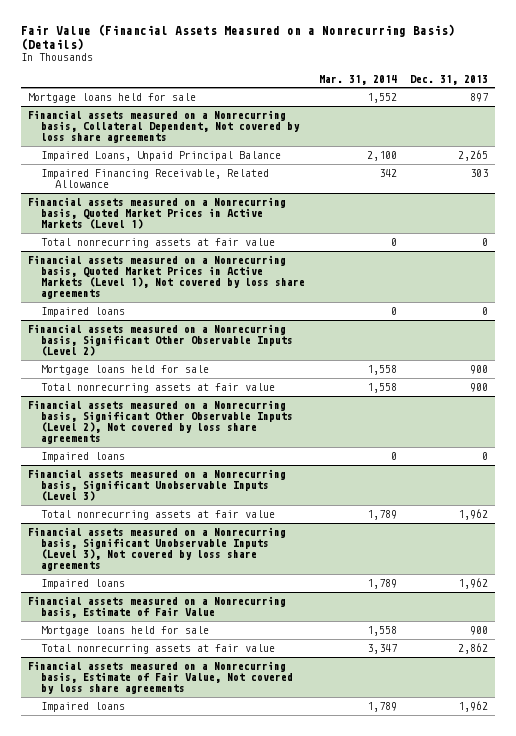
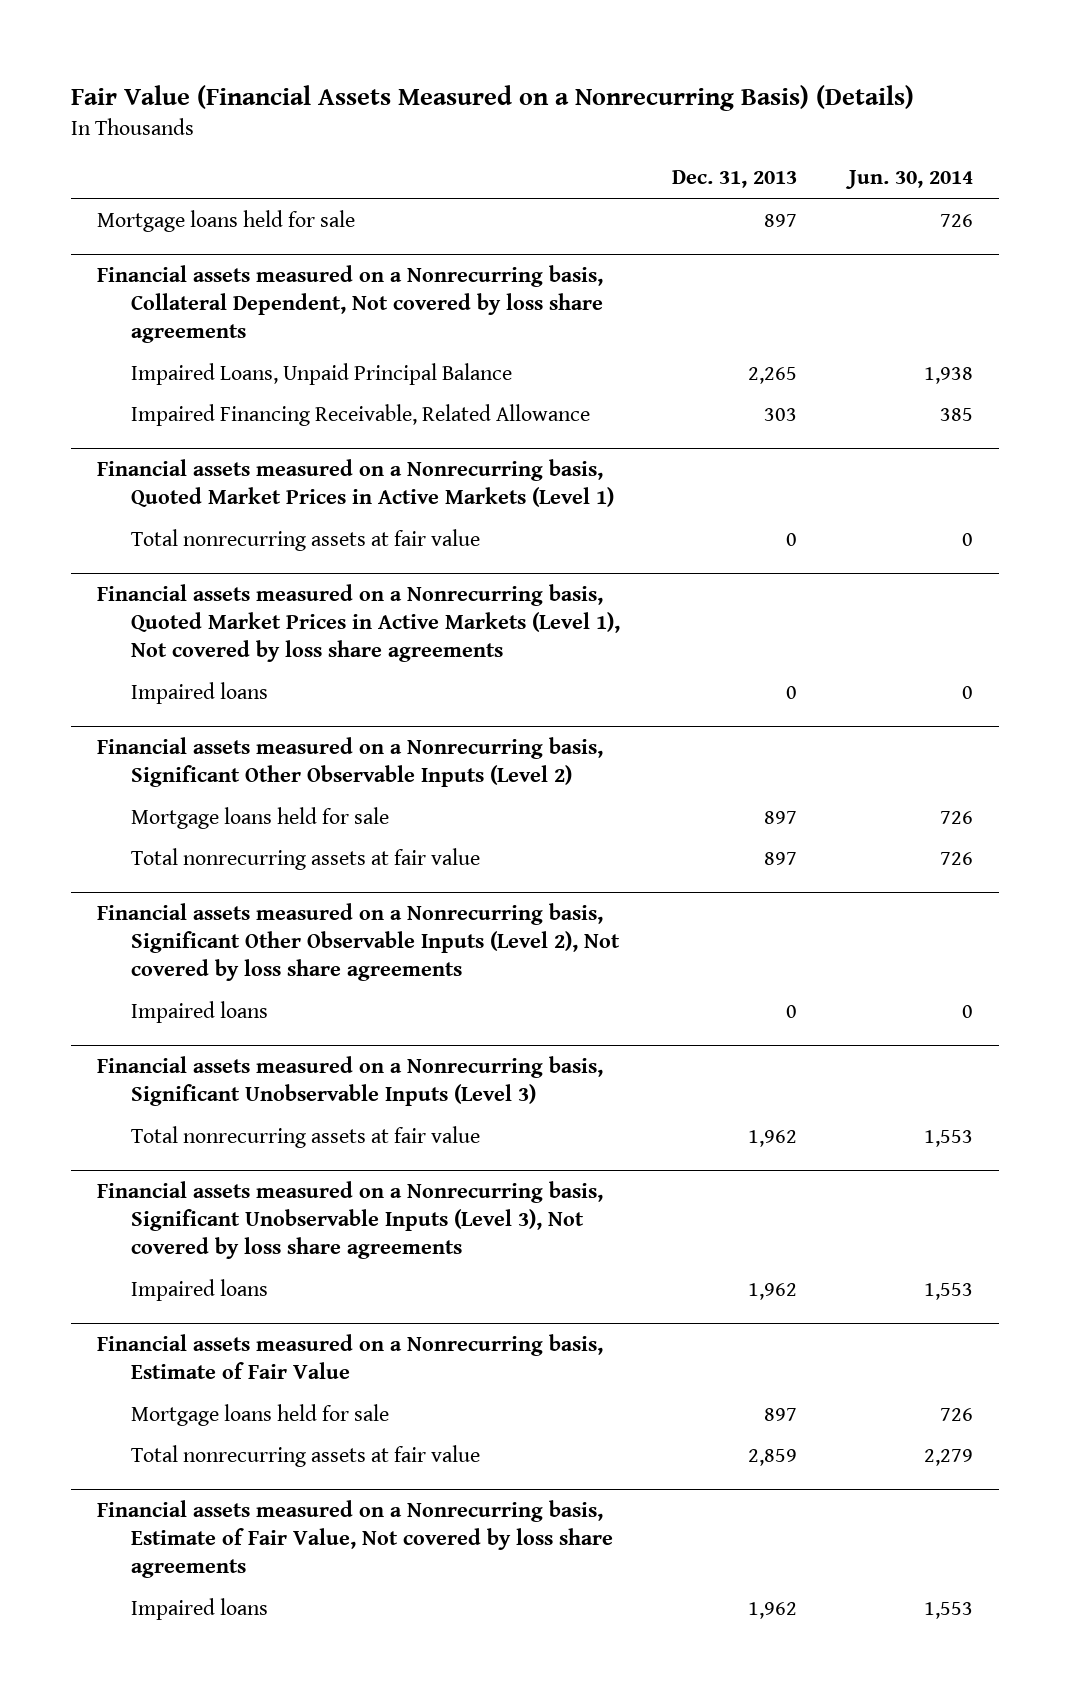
- | Mar. 31, 2014 | Dec. 31, 2013
+ | Dec. 31, 2013 | Jun. 30, 2014
@ Financial assets measured on a Nonrecurring basis, Significant Other Observable Inputs (Level 2)
- Mortgage loans held for sale | 1,558 | 900
- Total nonrecurring assets at fair value | 1,558 | 900
+ Mortgage loans held for sale | 897 | 726
+ Total nonrecurring assets at fair value | 897 | 726
@ Financial assets measured on a Nonrecurring basis, Estimate of Fair Value
- Mortgage loans held for sale | 1,558 | 900
- Total nonrecurring assets at fair value | 3,347 | 2,862
+ Mortgage loans held for sale | 897 | 726
+ Total nonrecurring assets at fair value | 2,859 | 2,279

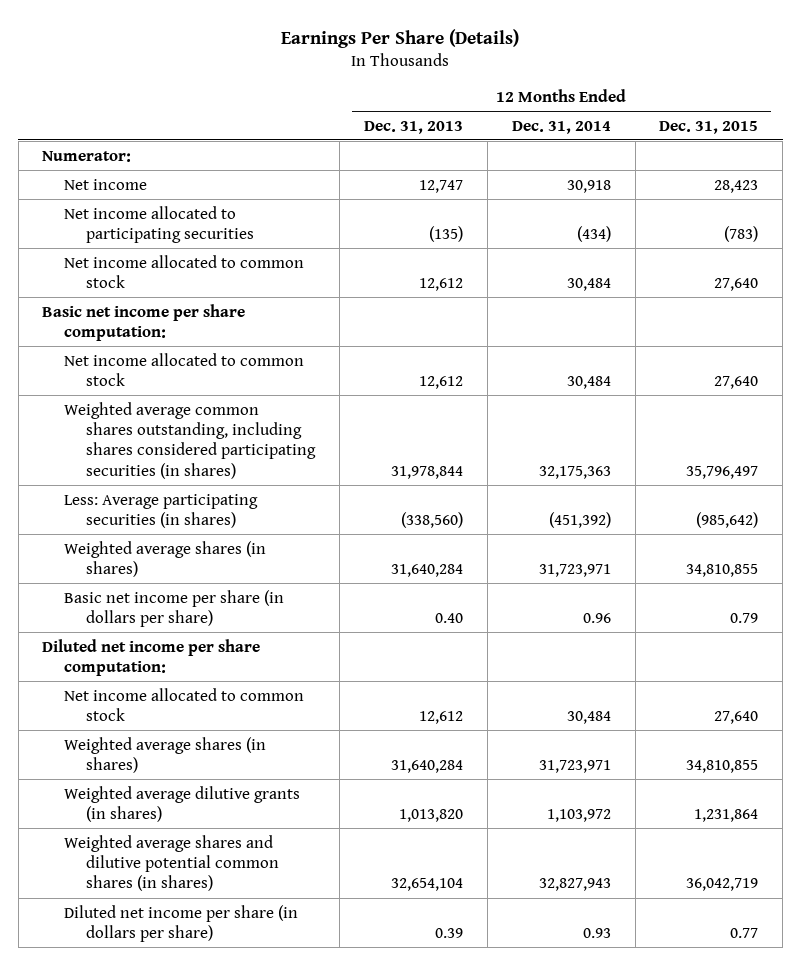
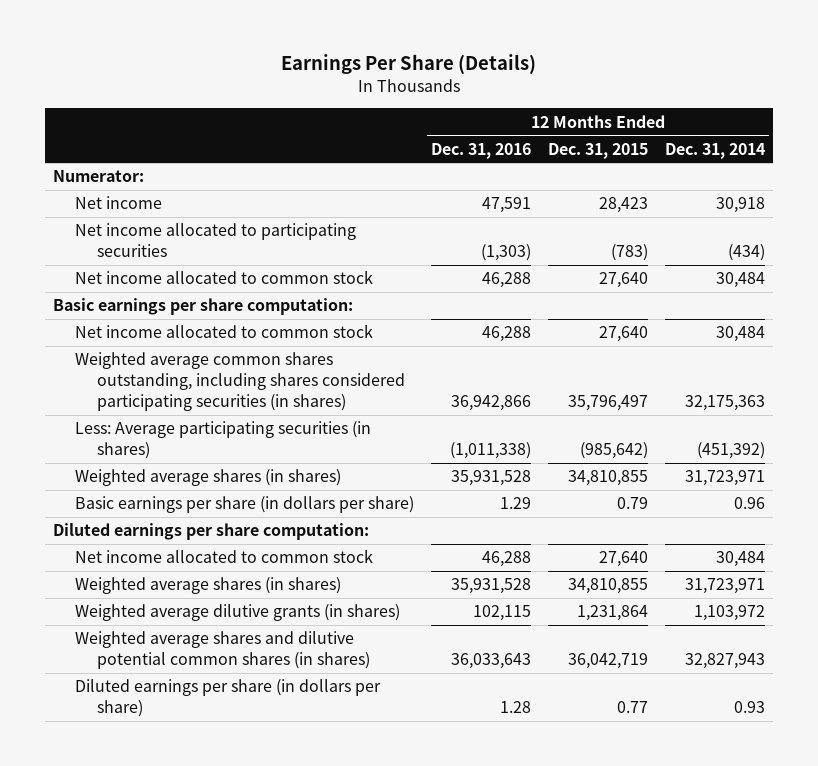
- | 12 Months Ended Dec. 31, 2013 | 12 Months Ended Dec. 31, 2014 | 12 Months Ended Dec. 31, 2015
+ | 12 Months Ended Dec. 31, 2016 | 12 Months Ended Dec. 31, 2015 | 12 Months Ended Dec. 31, 2014
- Basic net income per share computation:
+ Basic earnings per share computation:
- Basic net income per share (in dollars per share) | 0.40 | 0.96 | 0.79
- Diluted net income per share computation:
+ Basic earnings per share (in dollars per share) | 1.29 | 0.79 | 0.96
+ Diluted earnings per share computation:
- Diluted net income per share (in dollars per share) | 0.39 | 0.93 | 0.77
+ Diluted earnings per share (in dollars per share) | 1.28 | 0.77 | 0.93

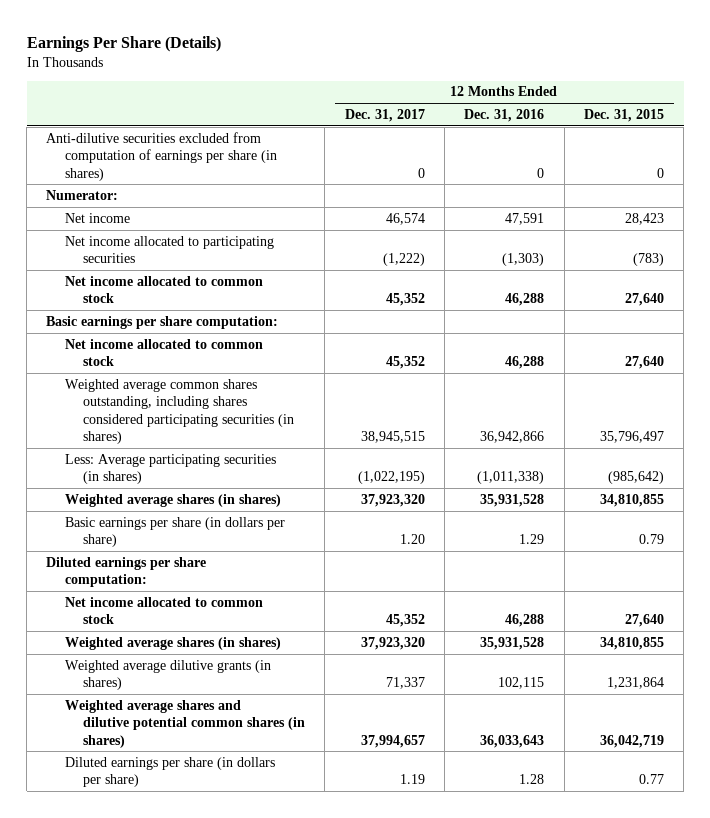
- | 12 Months Ended Dec. 31, 2016 | 12 Months Ended Dec. 31, 2015 | 12 Months Ended Dec. 31, 2014
+ | 12 Months Ended Dec. 31, 2017 | 12 Months Ended Dec. 31, 2016 | 12 Months Ended Dec. 31, 2015
+ Anti-dilutive securities excluded from computation of earnings per share (in shares) | 0 | 0 | 0

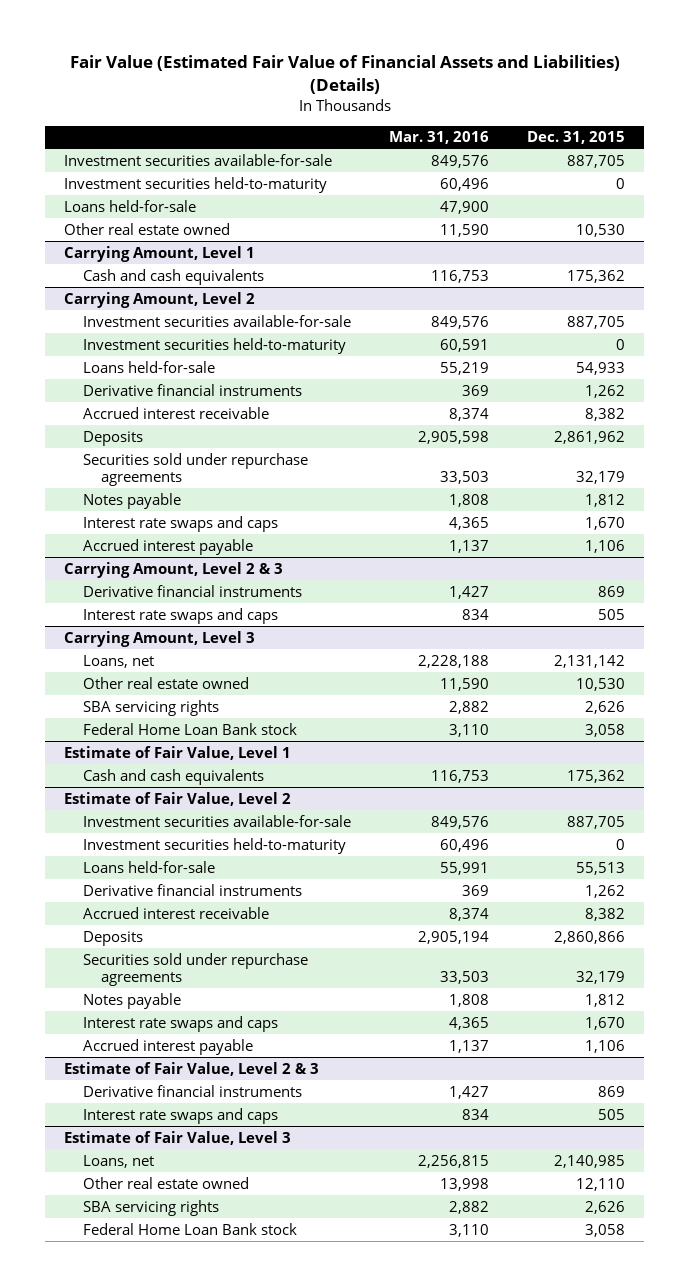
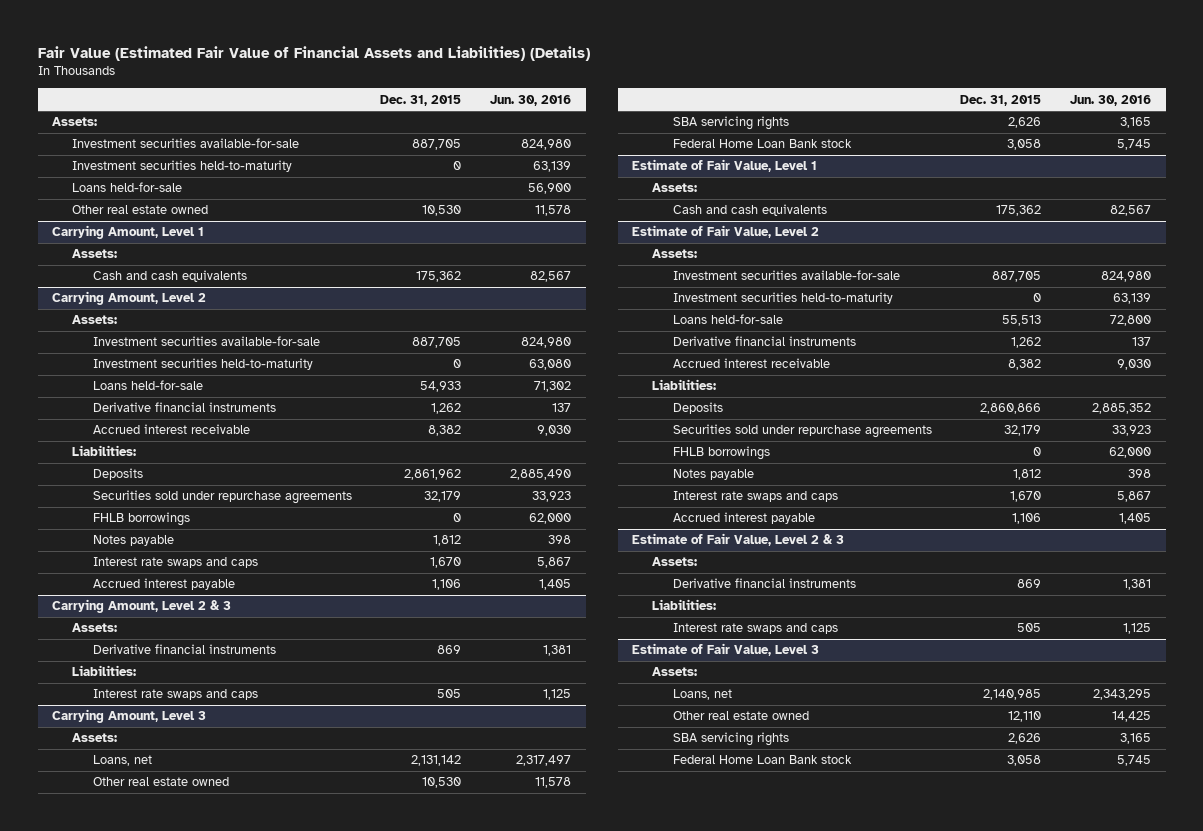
- | Mar. 31, 2016 | Dec. 31, 2015
+ | Dec. 31, 2015 | Jun. 30, 2016
+ Assets:
@ Carrying Amount, Level 1
+ Assets:
@ Carrying Amount, Level 2
+ Assets:
+ Liabilities:
+ FHLB borrowings | 0 | 62,000
@ Carrying Amount, Level 2 & 3
+ Assets:
+ Liabilities:
@ Carrying Amount, Level 3
+ Assets:
@ Estimate of Fair Value, Level 1
+ Assets:
@ Estimate of Fair Value, Level 2
+ Assets:
+ Liabilities:
+ FHLB borrowings | 0 | 62,000
@ Estimate of Fair Value, Level 2 & 3
+ Assets:
+ Liabilities:
@ Estimate of Fair Value, Level 3
+ Assets:

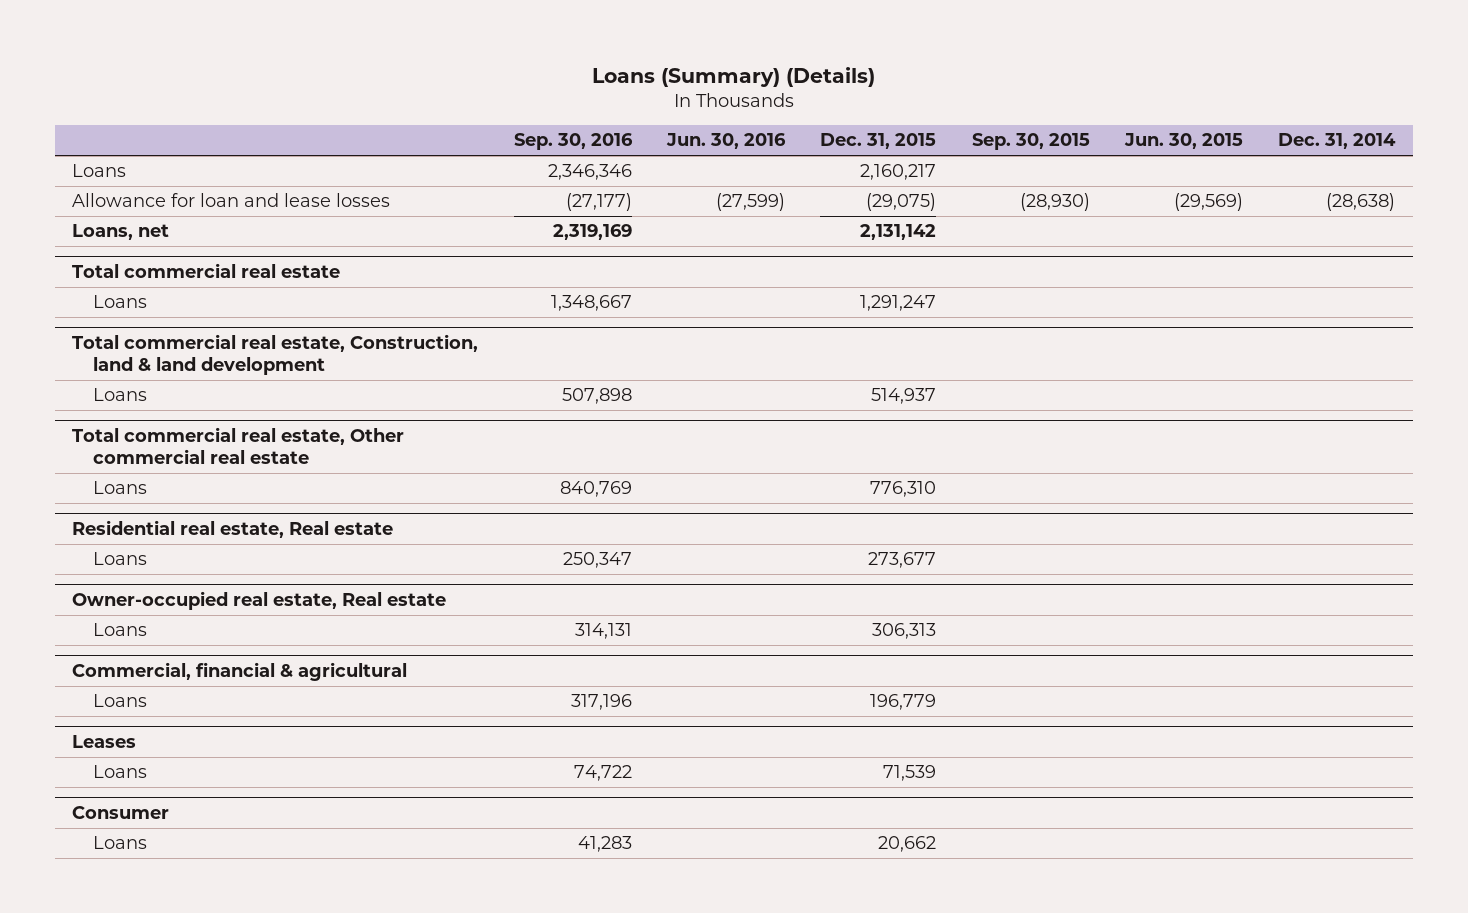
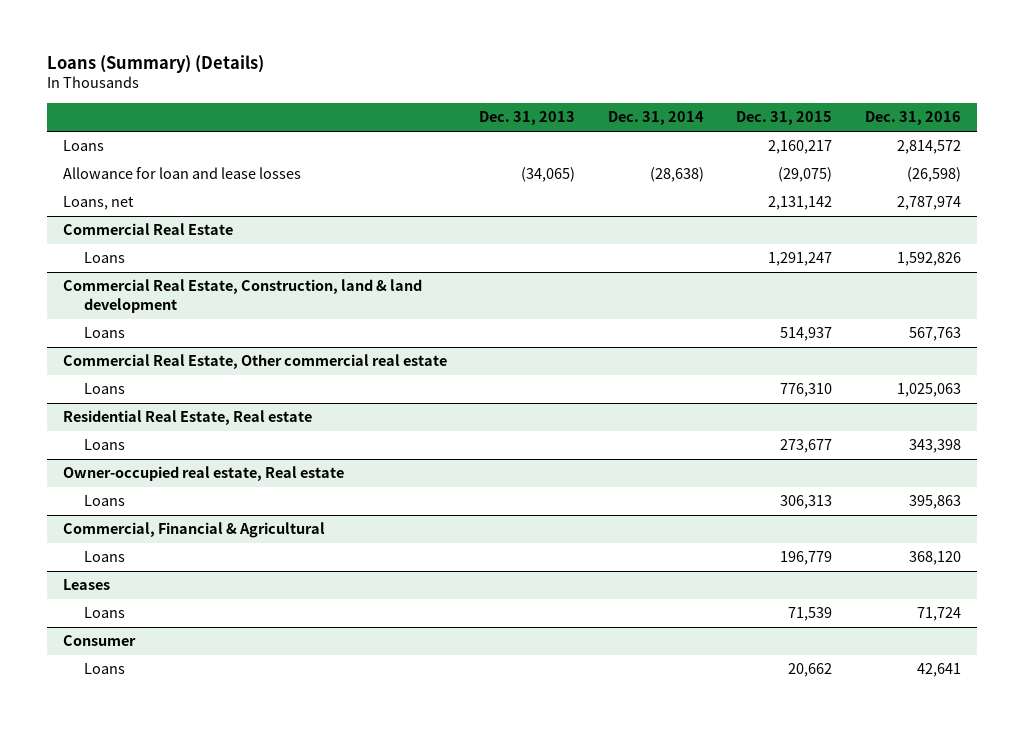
- | Sep. 30, 2016 | Jun. 30, 2016 | Dec. 31, 2015 | Sep. 30, 2015 | Jun. 30, 2015 | Dec. 31, 2014
+ | Dec. 31, 2013 | Dec. 31, 2014 | Dec. 31, 2015 | Dec. 31, 2016
- Total commercial real estate
+ Commercial Real Estate
- Total commercial real estate, Construction, land & land development
+ Commercial Real Estate, Construction, land & land development
- Total commercial real estate, Other commercial real estate
+ Commercial Real Estate, Other commercial real estate
- Residential real estate, Real estate
+ Residential Real Estate, Real estate
- Commercial, financial & agricultural
+ Commercial, Financial & Agricultural

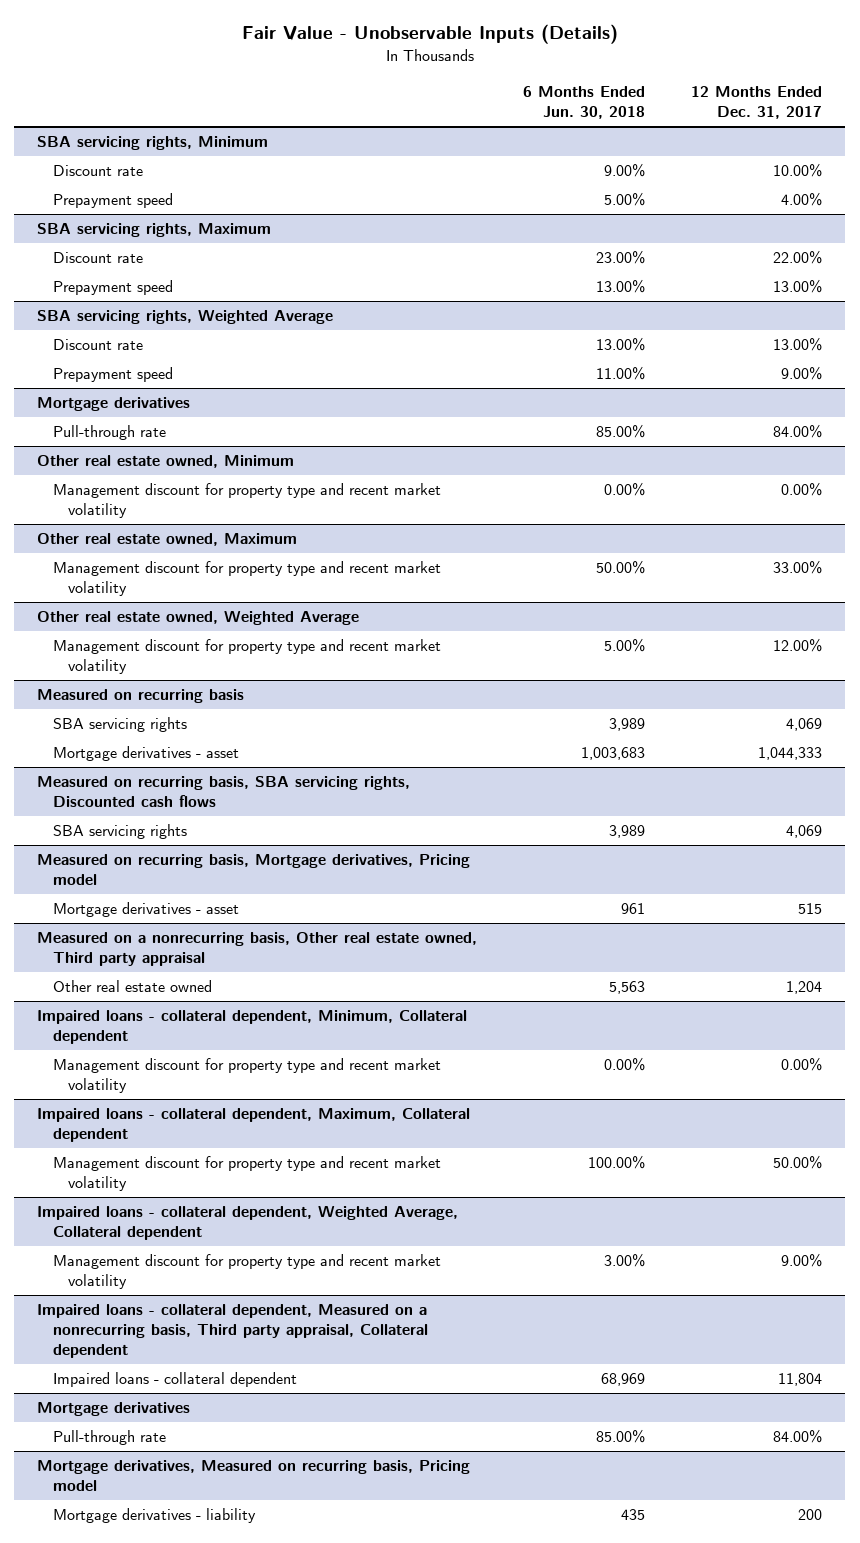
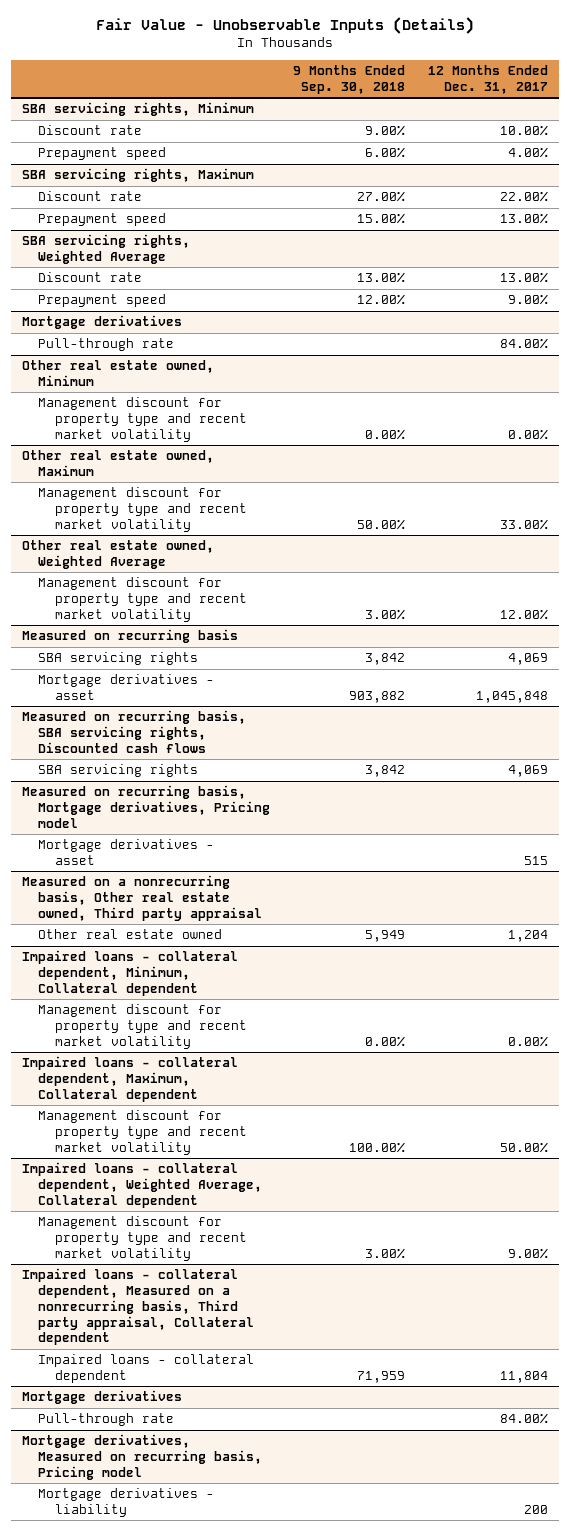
- | 6 Months Ended Jun. 30, 2018 | 12 Months Ended Dec. 31, 2017
+ | 9 Months Ended Sep. 30, 2018 | 12 Months Ended Dec. 31, 2017
@ Measured on recurring basis
- Mortgage derivatives - asset | 1,003,683 | 1,044,333
+ Mortgage derivatives - asset | 903,882 | 1,045,848

